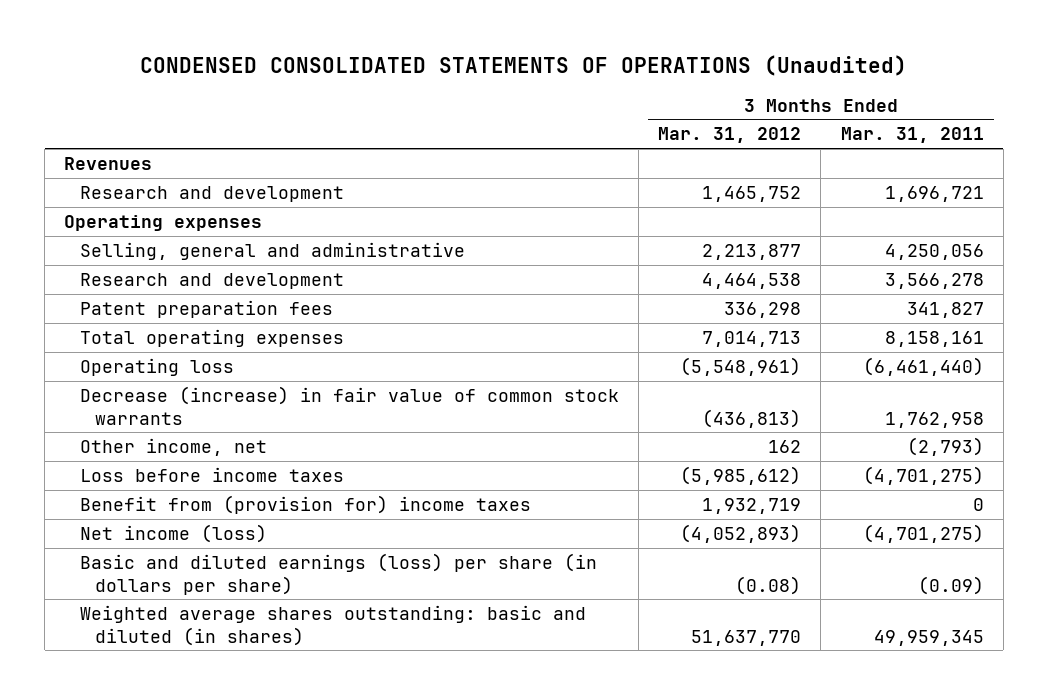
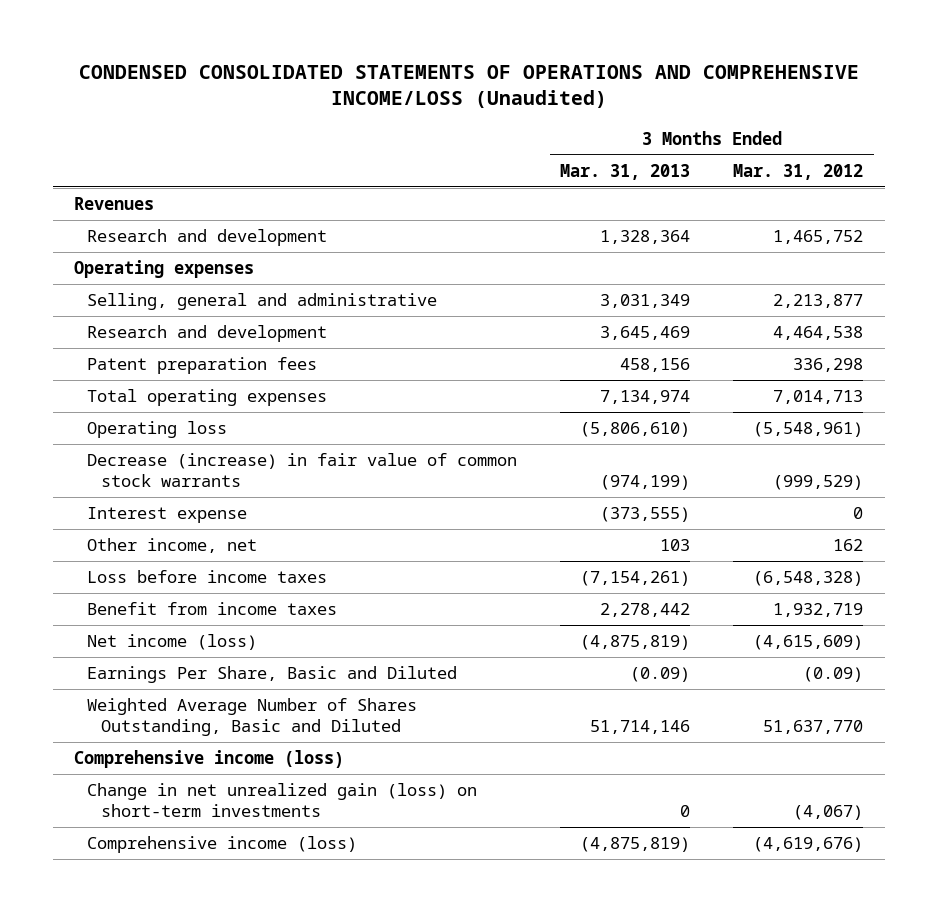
- CONDENSED CONSOLIDATED STATEMENTS OF OPERATIONS (Unaudited)
+ CONDENSED CONSOLIDATED STATEMENTS OF OPERATIONS AND COMPREHENSIVE INCOME/LOSS (Unaudited)
- | 3 Months Ended Mar. 31, 2012 | 3 Months Ended Mar. 31, 2011
+ | 3 Months Ended Mar. 31, 2013 | 3 Months Ended Mar. 31, 2012
- Decrease (increase) in fair value of common stock warrants | (436,813) | 1,762,958
+ Decrease (increase) in fair value of common stock warrants | (974,199) | (999,529)
+ Interest expense | (373,555) | 0
- Loss before income taxes | (5,985,612) | (4,701,275)
- Benefit from (provision for) income taxes | 1,932,719 | 0
- Net income (loss) | (4,052,893) | (4,701,275)
- Basic and diluted earnings (loss) per share (in dollars per share) | (0.08) | (0.09)
- Weighted average shares outstanding: basic and diluted (in shares) | 51,637,770 | 49,959,345
+ Loss before income taxes | (7,154,261) | (6,548,328)
+ Benefit from income taxes | 2,278,442 | 1,932,719
+ Net income (loss) | (4,875,819) | (4,615,609)
+ Earnings Per Share, Basic and Diluted | (0.09) | (0.09)
+ Weighted Average Number of Shares Outstanding, Basic and Diluted | 51,714,146 | 51,637,770
+ Comprehensive income (loss)
+ Change in net unrealized gain (loss) on short-term investments | 0 | (4,067)
+ Comprehensive income (loss) | (4,875,819) | (4,619,676)

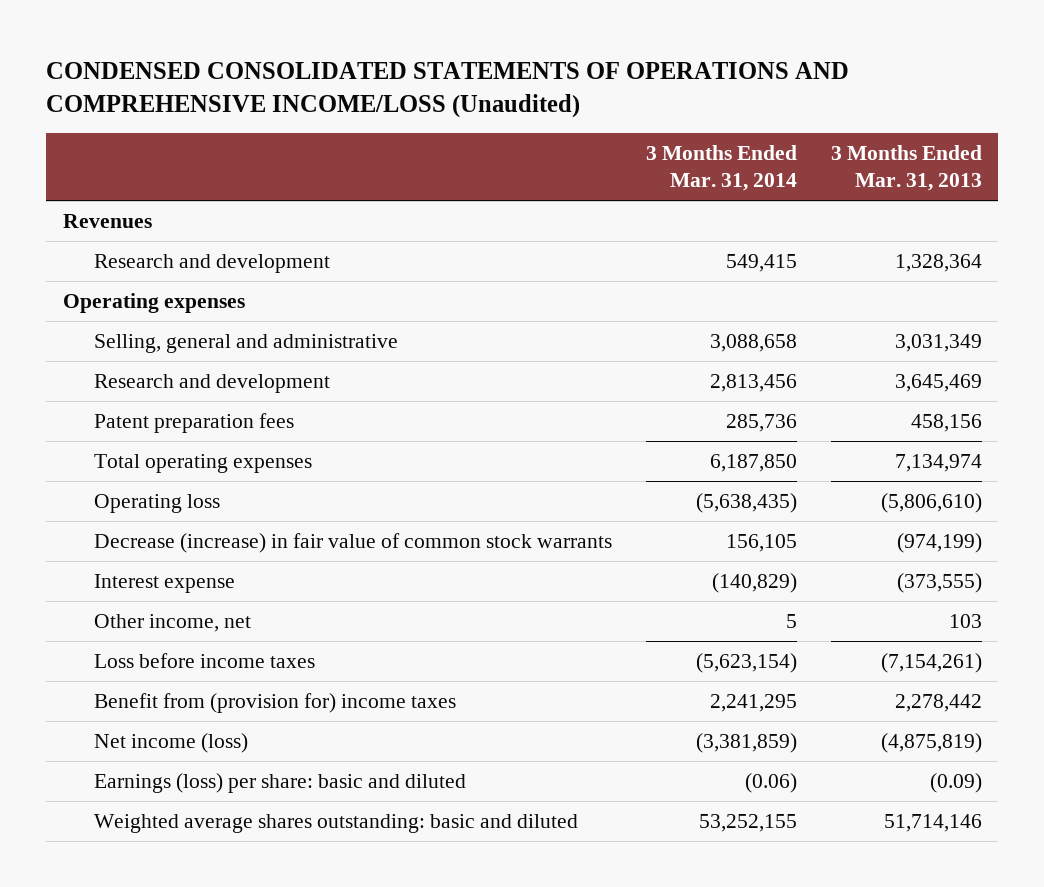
- | 3 Months Ended Mar. 31, 2013 | 3 Months Ended Mar. 31, 2012
+ | 3 Months Ended Mar. 31, 2014 | 3 Months Ended Mar. 31, 2013
- Benefit from income taxes | 2,278,442 | 1,932,719
+ Benefit from (provision for) income taxes | 2,241,295 | 2,278,442
- Earnings Per Share, Basic and Diluted | (0.09) | (0.09)
- Weighted Average Number of Shares Outstanding, Basic and Diluted | 51,714,146 | 51,637,770
- Comprehensive income (loss)
- Change in net unrealized gain (loss) on short-term investments | 0 | (4,067)
- Comprehensive income (loss) | (4,875,819) | (4,619,676)
+ Earnings (loss) per share: basic and diluted | (0.06) | (0.09)
+ Weighted average shares outstanding: basic and diluted | 53,252,155 | 51,714,146

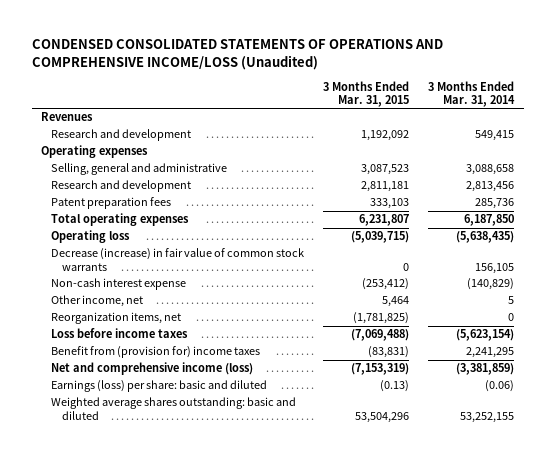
- | 3 Months Ended Mar. 31, 2014 | 3 Months Ended Mar. 31, 2013
+ | 3 Months Ended Mar. 31, 2015 | 3 Months Ended Mar. 31, 2014
- Interest expense | (140,829) | (373,555)
+ Non-cash interest expense | (253,412) | (140,829)
+ Reorganization items, net | (1,781,825) | 0
- Net income (loss) | (3,381,859) | (4,875,819)
+ Net and comprehensive income (loss) | (7,153,319) | (3,381,859)

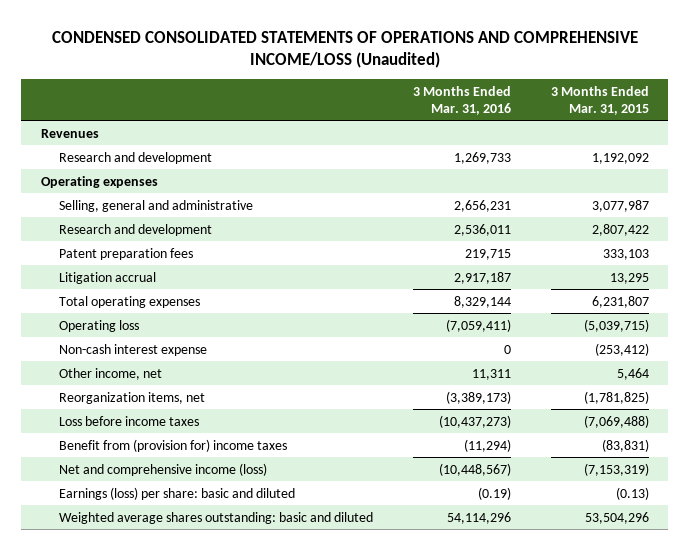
- | 3 Months Ended Mar. 31, 2015 | 3 Months Ended Mar. 31, 2014
+ | 3 Months Ended Mar. 31, 2016 | 3 Months Ended Mar. 31, 2015
- Selling, general and administrative | 3,087,523 | 3,088,658
- Research and development | 2,811,181 | 2,813,456
+ Selling, general and administrative | 2,656,231 | 3,077,987
+ Research and development | 2,536,011 | 2,807,422
+ Litigation accrual | 2,917,187 | 13,295
- Decrease (increase) in fair value of common stock warrants | 0 | 156,105

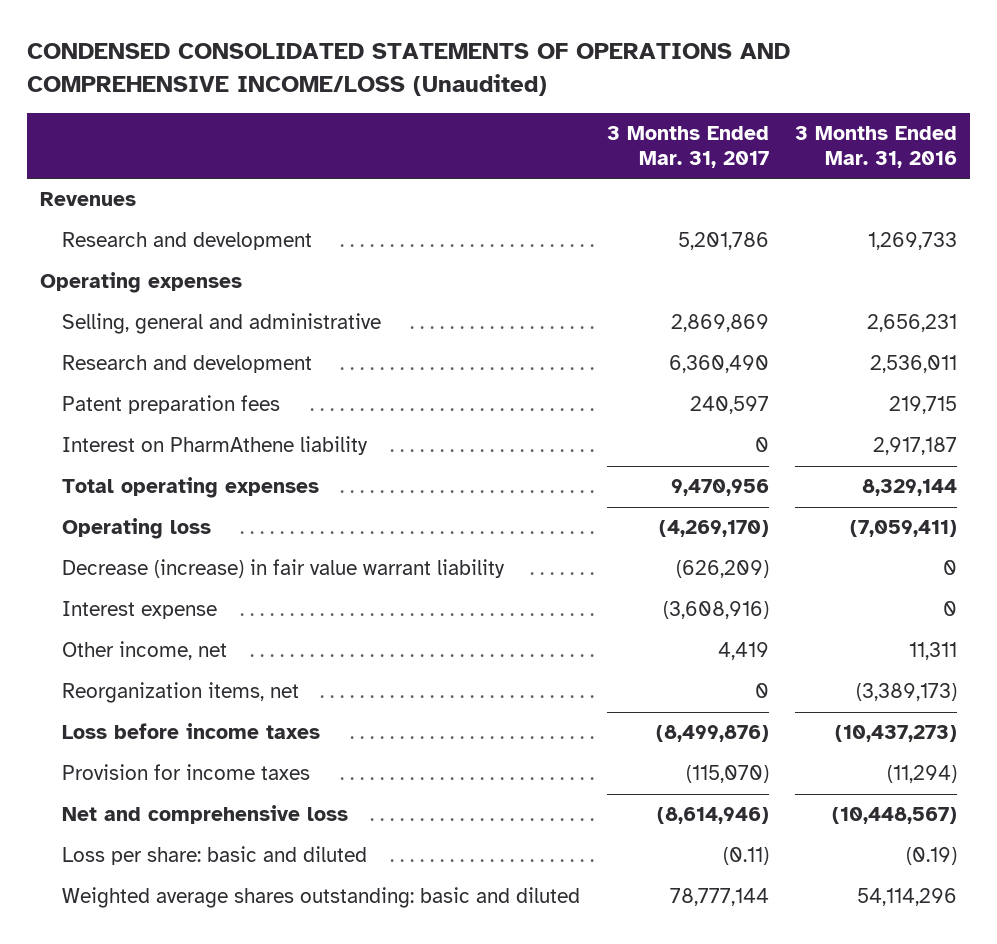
- | 3 Months Ended Mar. 31, 2016 | 3 Months Ended Mar. 31, 2015
+ | 3 Months Ended Mar. 31, 2017 | 3 Months Ended Mar. 31, 2016
- Litigation accrual | 2,917,187 | 13,295
+ Interest on PharmAthene liability | 0 | 2,917,187
- Non-cash interest expense | 0 | (253,412)
+ Decrease (increase) in fair value warrant liability | (626,209) | 0
+ Interest expense | (3,608,916) | 0
- Benefit from (provision for) income taxes | (11,294) | (83,831)
- Net and comprehensive income (loss) | (10,448,567) | (7,153,319)
- Earnings (loss) per share: basic and diluted | (0.19) | (0.13)
+ Provision for income taxes | (115,070) | (11,294)
+ Net and comprehensive loss | (8,614,946) | (10,448,567)
+ Loss per share: basic and diluted | (0.11) | (0.19)

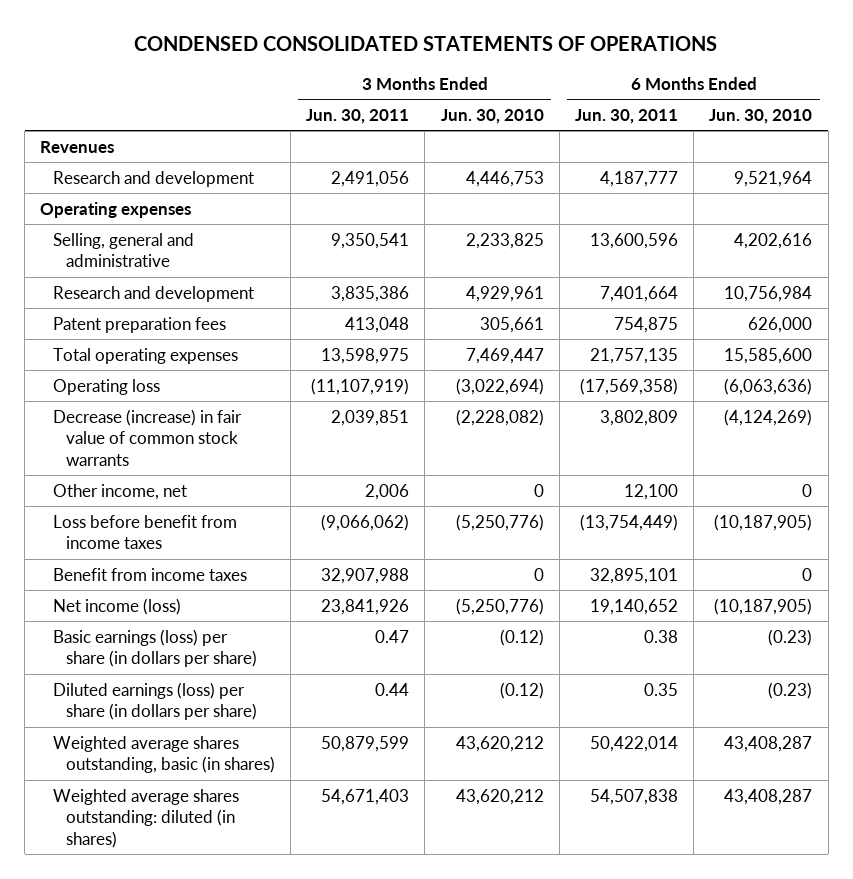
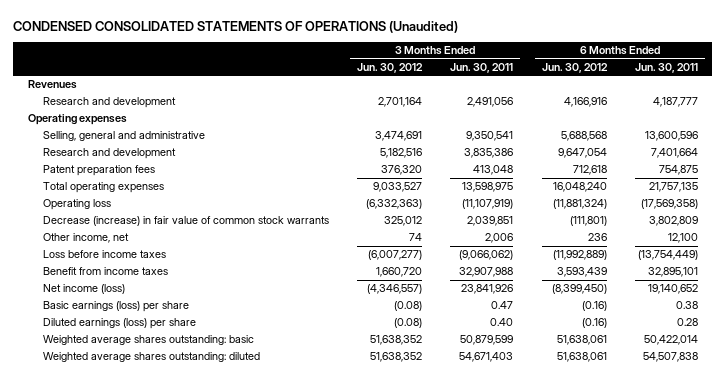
- CONDENSED CONSOLIDATED STATEMENTS OF OPERATIONS
+ CONDENSED CONSOLIDATED STATEMENTS OF OPERATIONS (Unaudited)
- | 3 Months Ended Jun. 30, 2011 | 3 Months Ended Jun. 30, 2010 | 6 Months Ended Jun. 30, 2011 | 6 Months Ended Jun. 30, 2010
+ | 3 Months Ended Jun. 30, 2012 | 3 Months Ended Jun. 30, 2011 | 6 Months Ended Jun. 30, 2012 | 6 Months Ended Jun. 30, 2011
- Loss before benefit from income taxes | (9,066,062) | (5,250,776) | (13,754,449) | (10,187,905)
+ Loss before income taxes | (6,007,277) | (9,066,062) | (11,992,889) | (13,754,449)
- Basic earnings (loss) per share (in dollars per share) | 0.47 | (0.12) | 0.38 | (0.23)
- Diluted earnings (loss) per share (in dollars per share) | 0.44 | (0.12) | 0.35 | (0.23)
- Weighted average shares outstanding, basic (in shares) | 50,879,599 | 43,620,212 | 50,422,014 | 43,408,287
- Weighted average shares outstanding: diluted (in shares) | 54,671,403 | 43,620,212 | 54,507,838 | 43,408,287
+ Basic earnings (loss) per share | (0.08) | 0.47 | (0.16) | 0.38
+ Diluted earnings (loss) per share | (0.08) | 0.40 | (0.16) | 0.28
+ Weighted average shares outstanding: basic | 51,638,352 | 50,879,599 | 51,638,061 | 50,422,014
+ Weighted average shares outstanding: diluted | 51,638,352 | 54,671,403 | 51,638,061 | 54,507,838

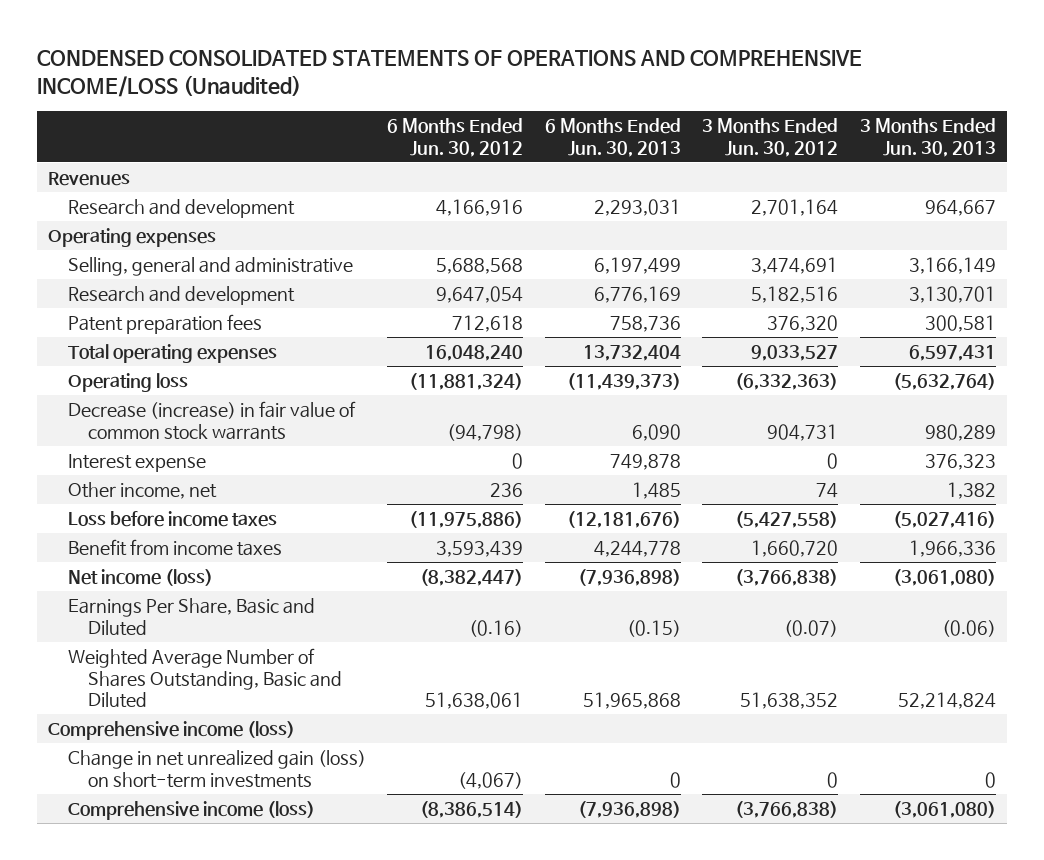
- CONDENSED CONSOLIDATED STATEMENTS OF OPERATIONS (Unaudited)
+ CONDENSED CONSOLIDATED STATEMENTS OF OPERATIONS AND COMPREHENSIVE INCOME/LOSS (Unaudited)
- | 3 Months Ended Jun. 30, 2012 | 3 Months Ended Jun. 30, 2011 | 6 Months Ended Jun. 30, 2012 | 6 Months Ended Jun. 30, 2011
+ | 6 Months Ended Jun. 30, 2012 | 6 Months Ended Jun. 30, 2013 | 3 Months Ended Jun. 30, 2012 | 3 Months Ended Jun. 30, 2013
- Decrease (increase) in fair value of common stock warrants | 325,012 | 2,039,851 | (111,801) | 3,802,809
+ Decrease (increase) in fair value of common stock warrants | (94,798) | 6,090 | 904,731 | 980,289
+ Interest expense | 0 | 749,878 | 0 | 376,323
- Loss before income taxes | (6,007,277) | (9,066,062) | (11,992,889) | (13,754,449)
+ Loss before income taxes | (11,975,886) | (12,181,676) | (5,427,558) | (5,027,416)
- Net income (loss) | (4,346,557) | 23,841,926 | (8,399,450) | 19,140,652
- Basic earnings (loss) per share | (0.08) | 0.47 | (0.16) | 0.38
- Diluted earnings (loss) per share | (0.08) | 0.40 | (0.16) | 0.28
- Weighted average shares outstanding: basic | 51,638,352 | 50,879,599 | 51,638,061 | 50,422,014
- Weighted average shares outstanding: diluted | 51,638,352 | 54,671,403 | 51,638,061 | 54,507,838
+ Net income (loss) | (8,382,447) | (7,936,898) | (3,766,838) | (3,061,080)
+ Earnings Per Share, Basic and Diluted | (0.16) | (0.15) | (0.07) | (0.06)
+ Weighted Average Number of Shares Outstanding, Basic and Diluted | 51,638,061 | 51,965,868 | 51,638,352 | 52,214,824
+ Comprehensive income (loss)
+ Change in net unrealized gain (loss) on short-term investments | (4,067) | 0 | 0 | 0
+ Comprehensive income (loss) | (8,386,514) | (7,936,898) | (3,766,838) | (3,061,080)

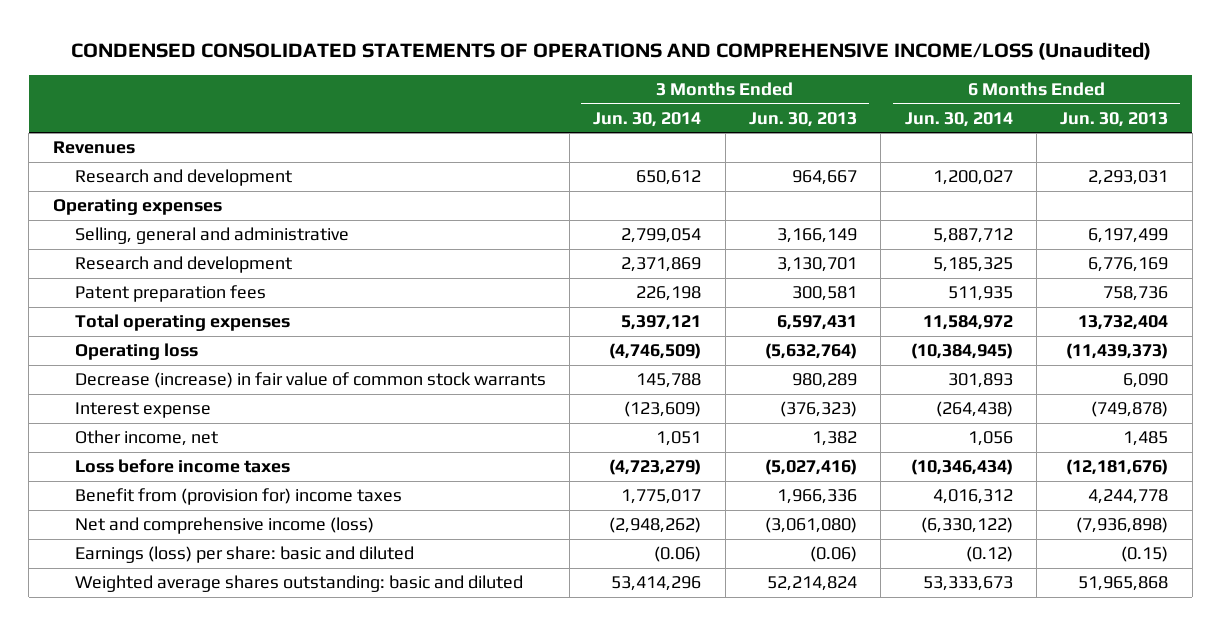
- | 6 Months Ended Jun. 30, 2012 | 6 Months Ended Jun. 30, 2013 | 3 Months Ended Jun. 30, 2012 | 3 Months Ended Jun. 30, 2013
+ | 3 Months Ended Jun. 30, 2014 | 3 Months Ended Jun. 30, 2013 | 6 Months Ended Jun. 30, 2014 | 6 Months Ended Jun. 30, 2013
- Interest expense | 0 | 749,878 | 0 | 376,323
+ Interest expense | (123,609) | (376,323) | (264,438) | (749,878)
- Benefit from income taxes | 3,593,439 | 4,244,778 | 1,660,720 | 1,966,336
- Net income (loss) | (8,382,447) | (7,936,898) | (3,766,838) | (3,061,080)
- Earnings Per Share, Basic and Diluted | (0.16) | (0.15) | (0.07) | (0.06)
- Weighted Average Number of Shares Outstanding, Basic and Diluted | 51,638,061 | 51,965,868 | 51,638,352 | 52,214,824
- Comprehensive income (loss)
- Change in net unrealized gain (loss) on short-term investments | (4,067) | 0 | 0 | 0
- Comprehensive income (loss) | (8,386,514) | (7,936,898) | (3,766,838) | (3,061,080)
+ Benefit from (provision for) income taxes | 1,775,017 | 1,966,336 | 4,016,312 | 4,244,778
+ Net and comprehensive income (loss) | (2,948,262) | (3,061,080) | (6,330,122) | (7,936,898)
+ Earnings (loss) per share: basic and diluted | (0.06) | (0.06) | (0.12) | (0.15)
+ Weighted average shares outstanding: basic and diluted | 53,414,296 | 52,214,824 | 53,333,673 | 51,965,868

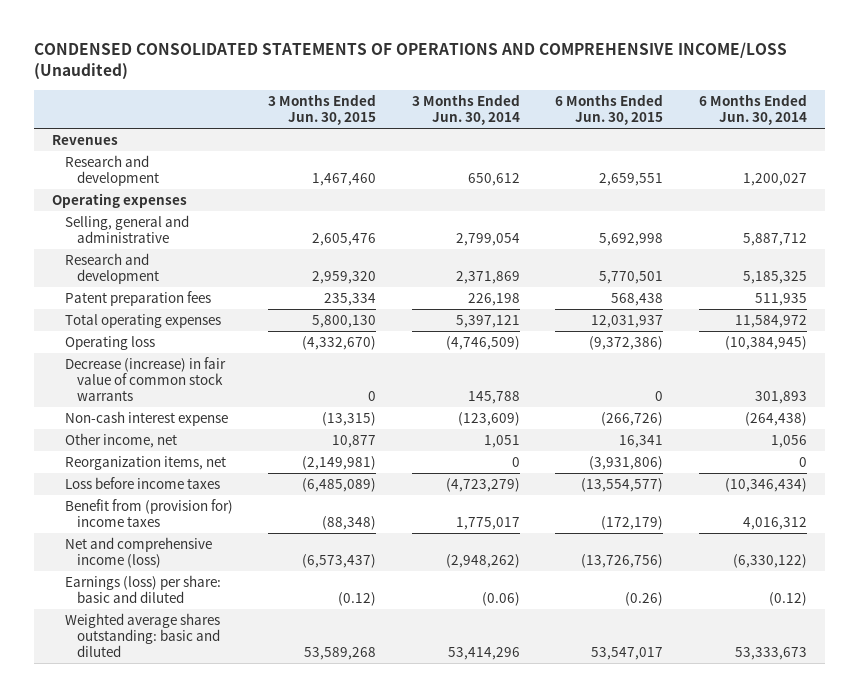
- | 3 Months Ended Jun. 30, 2014 | 3 Months Ended Jun. 30, 2013 | 6 Months Ended Jun. 30, 2014 | 6 Months Ended Jun. 30, 2013
+ | 3 Months Ended Jun. 30, 2015 | 3 Months Ended Jun. 30, 2014 | 6 Months Ended Jun. 30, 2015 | 6 Months Ended Jun. 30, 2014
- Interest expense | (123,609) | (376,323) | (264,438) | (749,878)
+ Non-cash interest expense | (13,315) | (123,609) | (266,726) | (264,438)
+ Reorganization items, net | (2,149,981) | 0 | (3,931,806) | 0

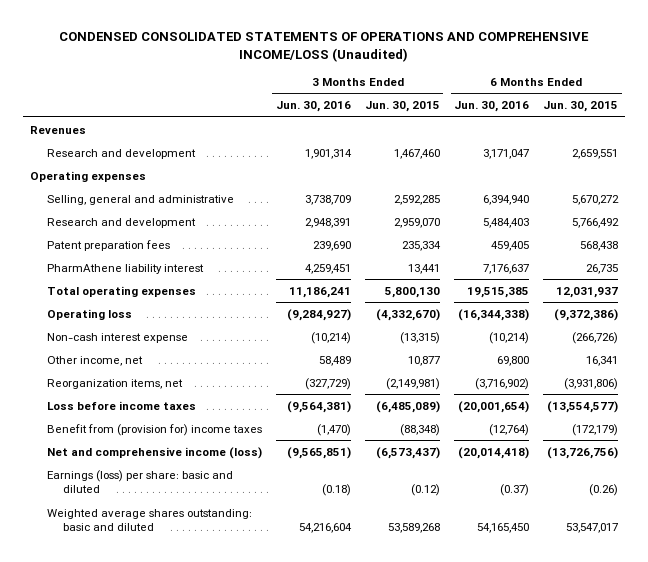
- | 3 Months Ended Jun. 30, 2015 | 3 Months Ended Jun. 30, 2014 | 6 Months Ended Jun. 30, 2015 | 6 Months Ended Jun. 30, 2014
+ | 3 Months Ended Jun. 30, 2016 | 3 Months Ended Jun. 30, 2015 | 6 Months Ended Jun. 30, 2016 | 6 Months Ended Jun. 30, 2015
- Selling, general and administrative | 2,605,476 | 2,799,054 | 5,692,998 | 5,887,712
- Research and development | 2,959,320 | 2,371,869 | 5,770,501 | 5,185,325
+ Selling, general and administrative | 3,738,709 | 2,592,285 | 6,394,940 | 5,670,272
+ Research and development | 2,948,391 | 2,959,070 | 5,484,403 | 5,766,492
+ PharmAthene liability interest | 4,259,451 | 13,441 | 7,176,637 | 26,735
- Decrease (increase) in fair value of common stock warrants | 0 | 145,788 | 0 | 301,893

